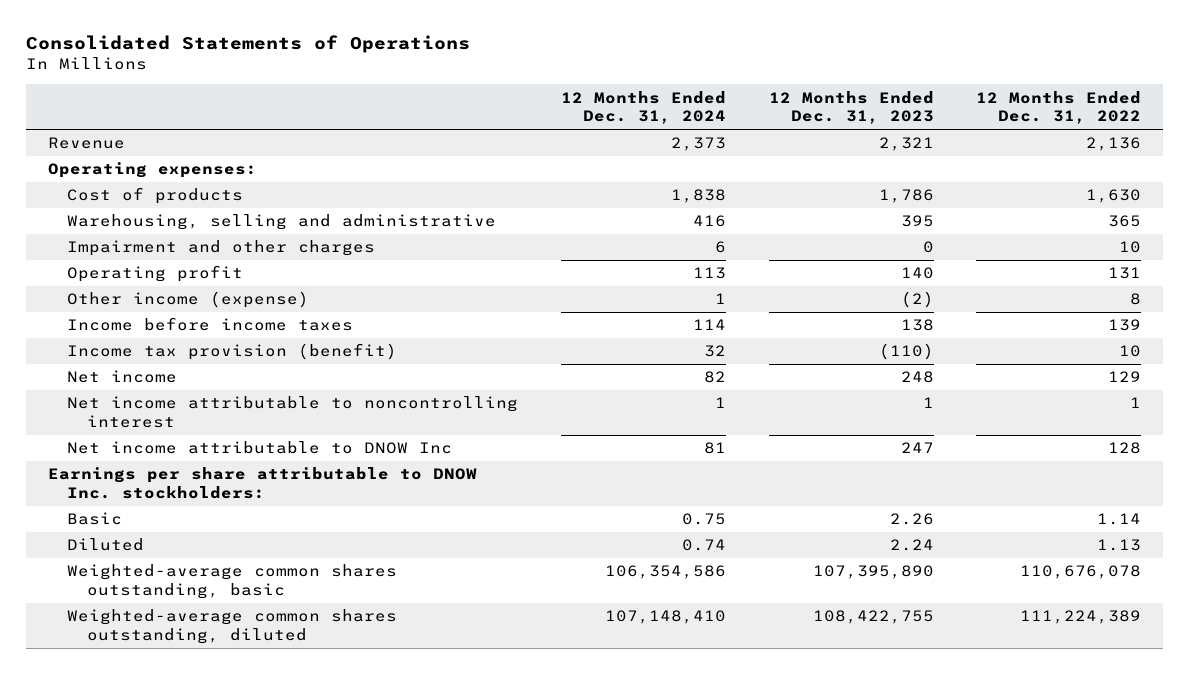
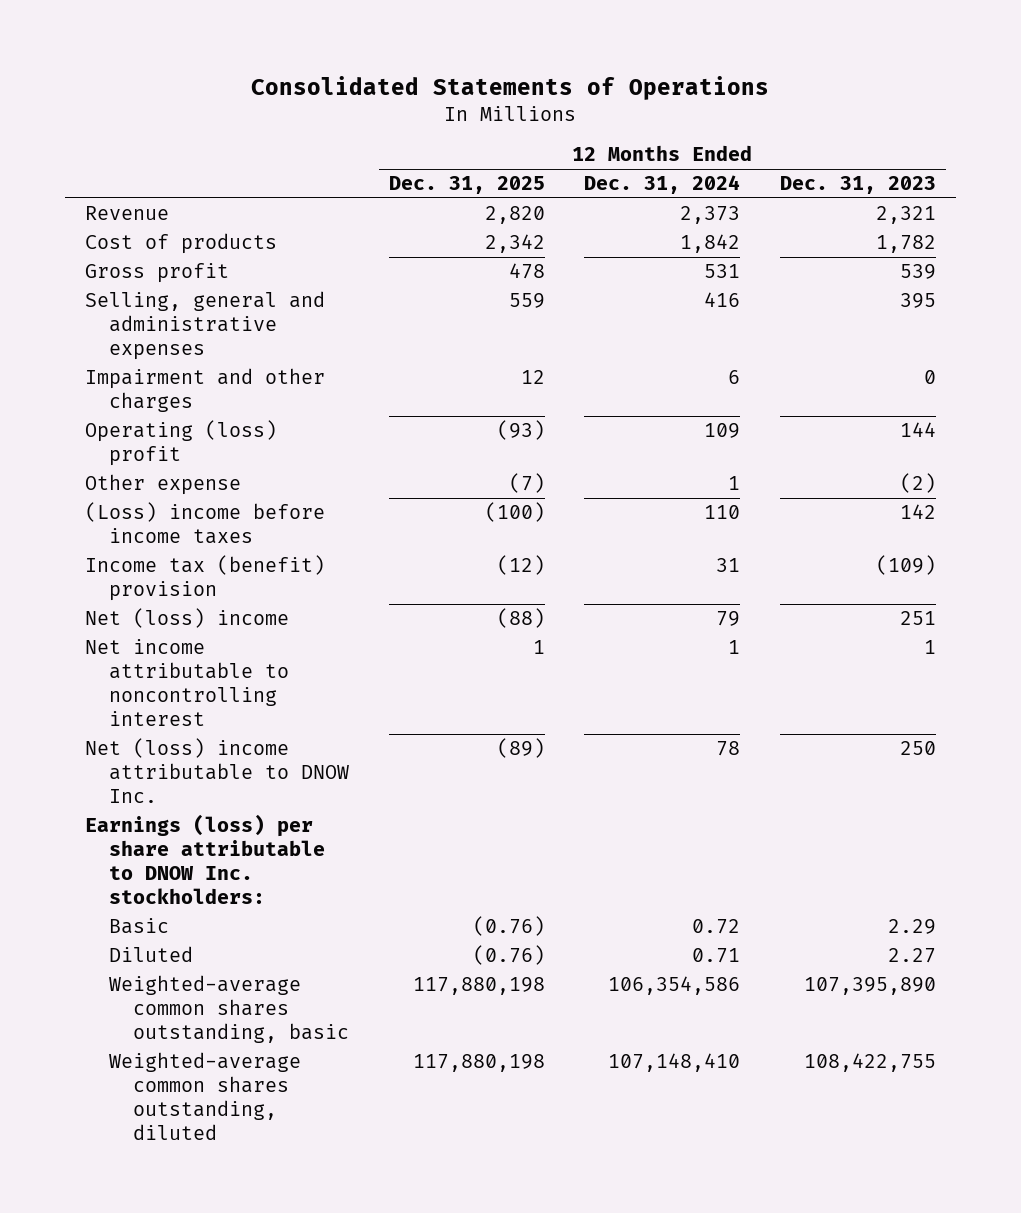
- | 12 Months Ended Dec. 31, 2024 | 12 Months Ended Dec. 31, 2023 | 12 Months Ended Dec. 31, 2022
+ | 12 Months Ended Dec. 31, 2025 | 12 Months Ended Dec. 31, 2024 | 12 Months Ended Dec. 31, 2023
- Operating expenses:
- Cost of products | 1,838 | 1,786 | 1,630
- Warehousing, selling and administrative | 416 | 395 | 365
+ Cost of products | 2,342 | 1,842 | 1,782
+ Gross profit | 478 | 531 | 539
+ Selling, general and administrative expenses | 559 | 416 | 395
- Operating profit | 113 | 140 | 131
- Other income (expense) | 1 | (2) | 8
- Income before income taxes | 114 | 138 | 139
- Income tax provision (benefit) | 32 | (110) | 10
- Net income | 82 | 248 | 129
+ Operating (loss) profit | (93) | 109 | 144
+ Other expense | (7) | 1 | (2)
+ (Loss) income before income taxes | (100) | 110 | 142
+ Income tax (benefit) provision | (12) | 31 | (109)
+ Net (loss) income | (88) | 79 | 251
- Net income attributable to DNOW Inc | 81 | 247 | 128
- Earnings per share attributable to DNOW Inc. stockholders:
- Basic | 0.75 | 2.26 | 1.14
- Diluted | 0.74 | 2.24 | 1.13
+ Net (loss) income attributable to DNOW Inc. | (89) | 78 | 250
+ Earnings (loss) per share attributable to DNOW Inc. stockholders:
+ Basic | (0.76) | 0.72 | 2.29
+ Diluted | (0.76) | 0.71 | 2.27

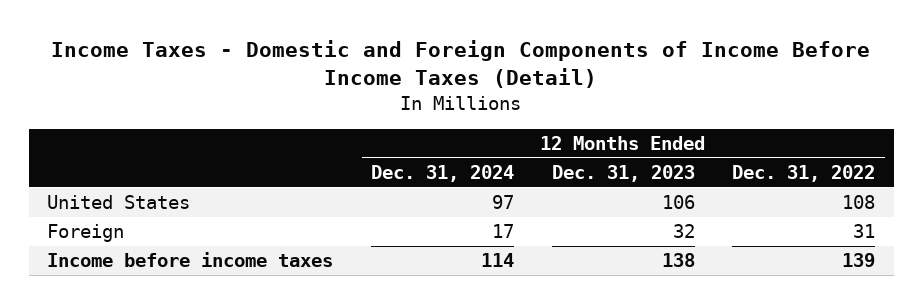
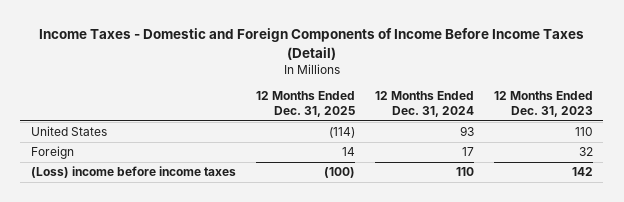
- | 12 Months Ended Dec. 31, 2024 | 12 Months Ended Dec. 31, 2023 | 12 Months Ended Dec. 31, 2022
+ | 12 Months Ended Dec. 31, 2025 | 12 Months Ended Dec. 31, 2024 | 12 Months Ended Dec. 31, 2023
- United States | 97 | 106 | 108
+ United States | (114) | 93 | 110
- Income before income taxes | 114 | 138 | 139
+ (Loss) income before income taxes | (100) | 110 | 142

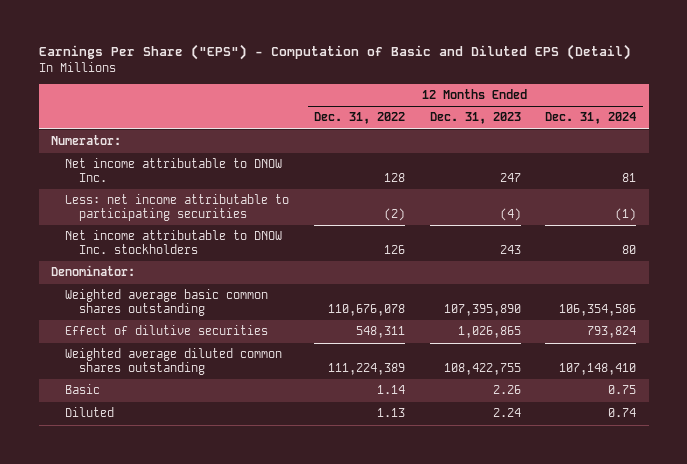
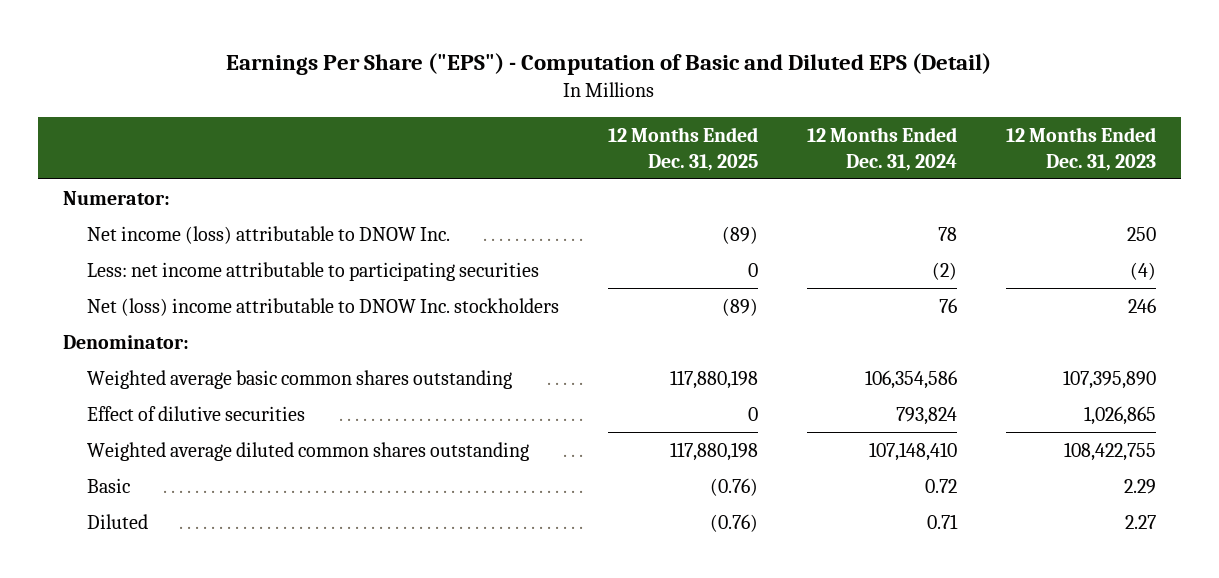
- | 12 Months Ended Dec. 31, 2022 | 12 Months Ended Dec. 31, 2023 | 12 Months Ended Dec. 31, 2024
+ | 12 Months Ended Dec. 31, 2025 | 12 Months Ended Dec. 31, 2024 | 12 Months Ended Dec. 31, 2023
- Net income attributable to DNOW Inc. | 128 | 247 | 81
- Less: net income attributable to participating securities | (2) | (4) | (1)
- Net income attributable to DNOW Inc. stockholders | 126 | 243 | 80
+ Net income (loss) attributable to DNOW Inc. | (89) | 78 | 250
+ Less: net income attributable to participating securities | 0 | (2) | (4)
+ Net (loss) income attributable to DNOW Inc. stockholders | (89) | 76 | 246
- Basic | 1.14 | 2.26 | 0.75
- Diluted | 1.13 | 2.24 | 0.74
+ Basic | (0.76) | 0.72 | 2.29
+ Diluted | (0.76) | 0.71 | 2.27

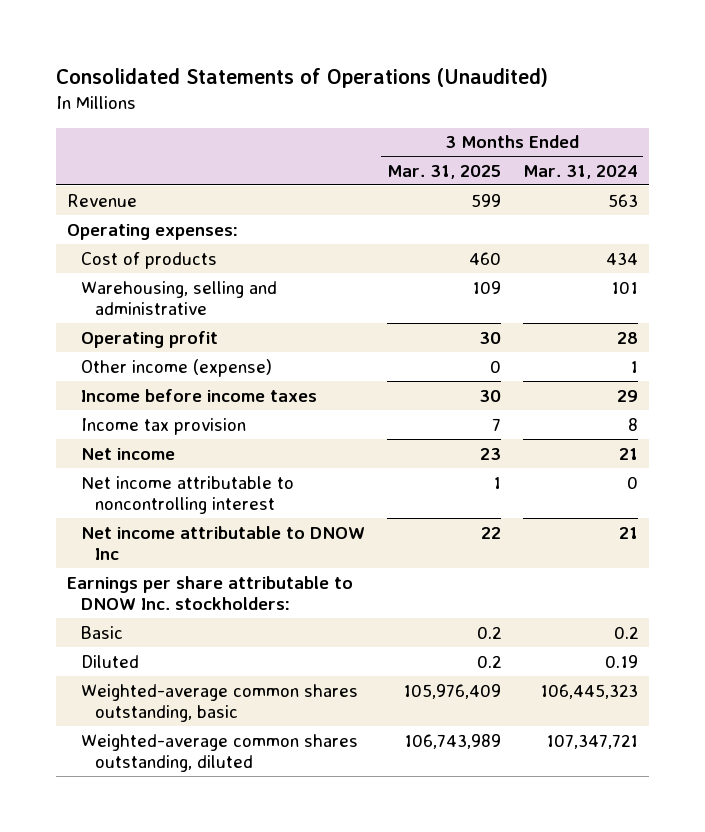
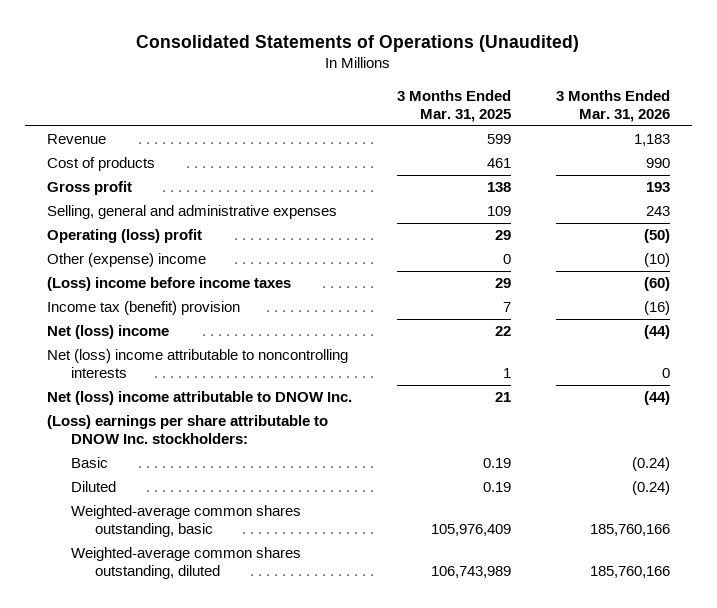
- | 3 Months Ended Mar. 31, 2025 | 3 Months Ended Mar. 31, 2024
+ | 3 Months Ended Mar. 31, 2025 | 3 Months Ended Mar. 31, 2026
- Operating expenses:
- Cost of products | 460 | 434
- Warehousing, selling and administrative | 109 | 101
- Operating profit | 30 | 28
- Other income (expense) | 0 | 1
- Income before income taxes | 30 | 29
- Income tax provision | 7 | 8
- Net income | 23 | 21
- Net income attributable to noncontrolling interest | 1 | 0
- Net income attributable to DNOW Inc | 22 | 21
- Earnings per share attributable to DNOW Inc. stockholders:
- Basic | 0.2 | 0.2
- Diluted | 0.2 | 0.19
+ Cost of products | 461 | 990
+ Gross profit | 138 | 193
+ Selling, general and administrative expenses | 109 | 243
+ Operating (loss) profit | 29 | (50)
+ Other (expense) income | 0 | (10)
+ (Loss) income before income taxes | 29 | (60)
+ Income tax (benefit) provision | 7 | (16)
+ Net (loss) income | 22 | (44)
+ Net (loss) income attributable to noncontrolling interests | 1 | 0
+ Net (loss) income attributable to DNOW Inc. | 21 | (44)
+ (Loss) earnings per share attributable to DNOW Inc. stockholders:
+ Basic | 0.19 | (0.24)
+ Diluted | 0.19 | (0.24)

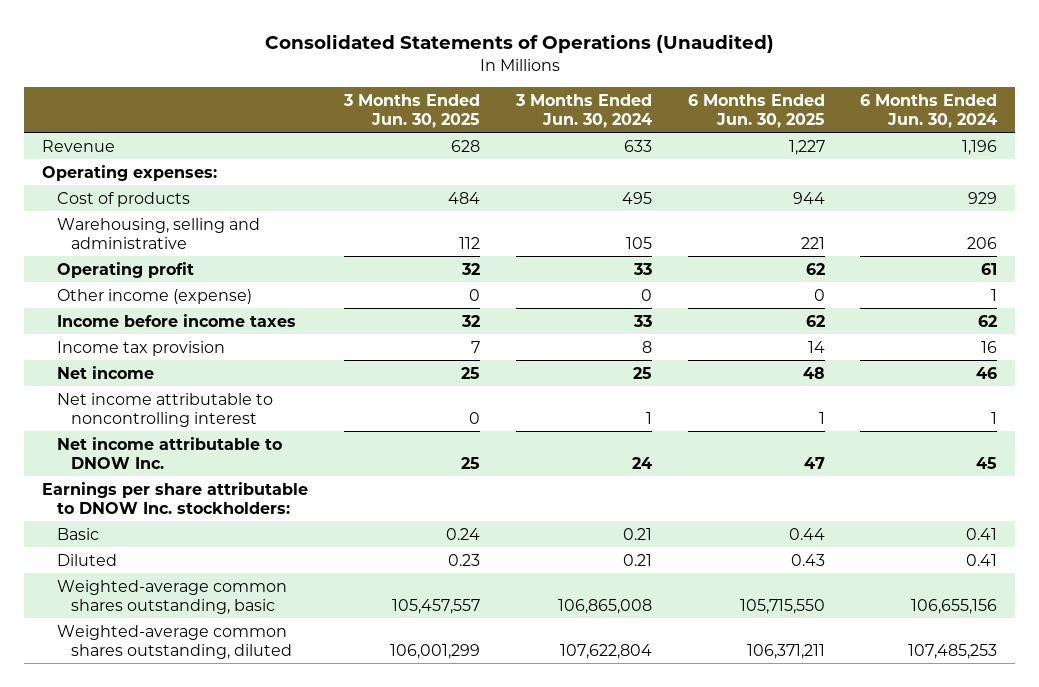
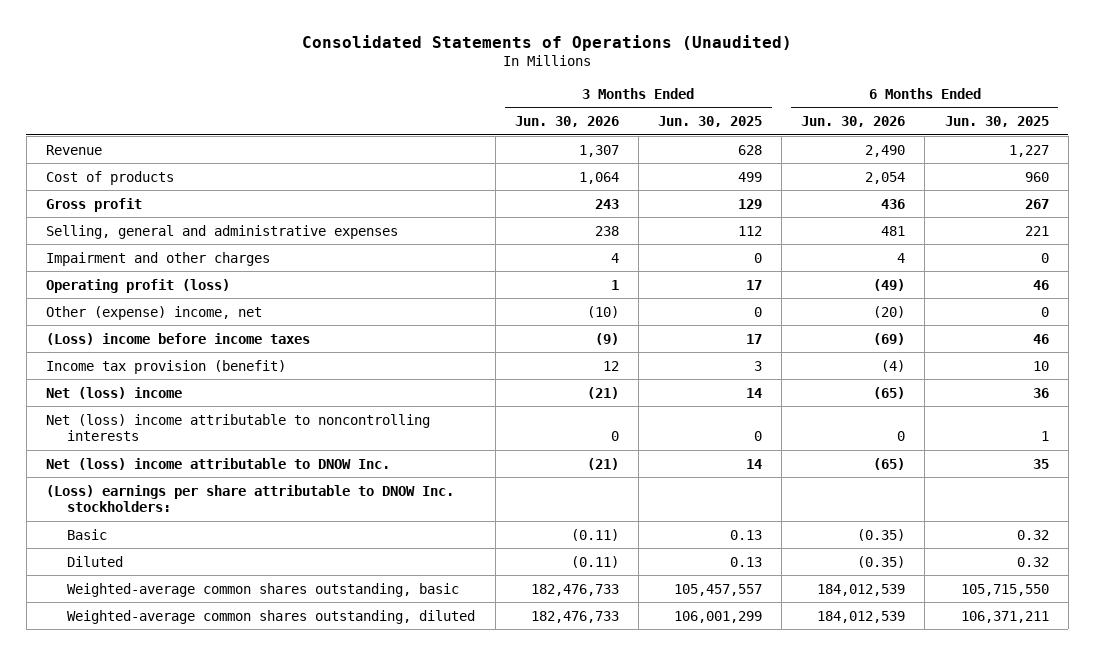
- | 3 Months Ended Jun. 30, 2025 | 3 Months Ended Jun. 30, 2024 | 6 Months Ended Jun. 30, 2025 | 6 Months Ended Jun. 30, 2024
+ | 3 Months Ended Jun. 30, 2026 | 3 Months Ended Jun. 30, 2025 | 6 Months Ended Jun. 30, 2026 | 6 Months Ended Jun. 30, 2025
- Operating expenses:
- Cost of products | 484 | 495 | 944 | 929
- Warehousing, selling and administrative | 112 | 105 | 221 | 206
- Operating profit | 32 | 33 | 62 | 61
- Other income (expense) | 0 | 0 | 0 | 1
- Income before income taxes | 32 | 33 | 62 | 62
- Income tax provision | 7 | 8 | 14 | 16
- Net income | 25 | 25 | 48 | 46
- Net income attributable to noncontrolling interest | 0 | 1 | 1 | 1
- Net income attributable to DNOW Inc. | 25 | 24 | 47 | 45
- Earnings per share attributable to DNOW Inc. stockholders:
- Basic | 0.24 | 0.21 | 0.44 | 0.41
- Diluted | 0.23 | 0.21 | 0.43 | 0.41
+ Cost of products | 1,064 | 499 | 2,054 | 960
+ Gross profit | 243 | 129 | 436 | 267
+ Selling, general and administrative expenses | 238 | 112 | 481 | 221
+ Impairment and other charges | 4 | 0 | 4 | 0
+ Operating profit (loss) | 1 | 17 | (49) | 46
+ Other (expense) income, net | (10) | 0 | (20) | 0
+ (Loss) income before income taxes | (9) | 17 | (69) | 46
+ Income tax provision (benefit) | 12 | 3 | (4) | 10
+ Net (loss) income | (21) | 14 | (65) | 36
+ Net (loss) income attributable to noncontrolling interests | 0 | 0 | 0 | 1
+ Net (loss) income attributable to DNOW Inc. | (21) | 14 | (65) | 35
+ (Loss) earnings per share attributable to DNOW Inc. stockholders:
+ Basic | (0.11) | 0.13 | (0.35) | 0.32
+ Diluted | (0.11) | 0.13 | (0.35) | 0.32

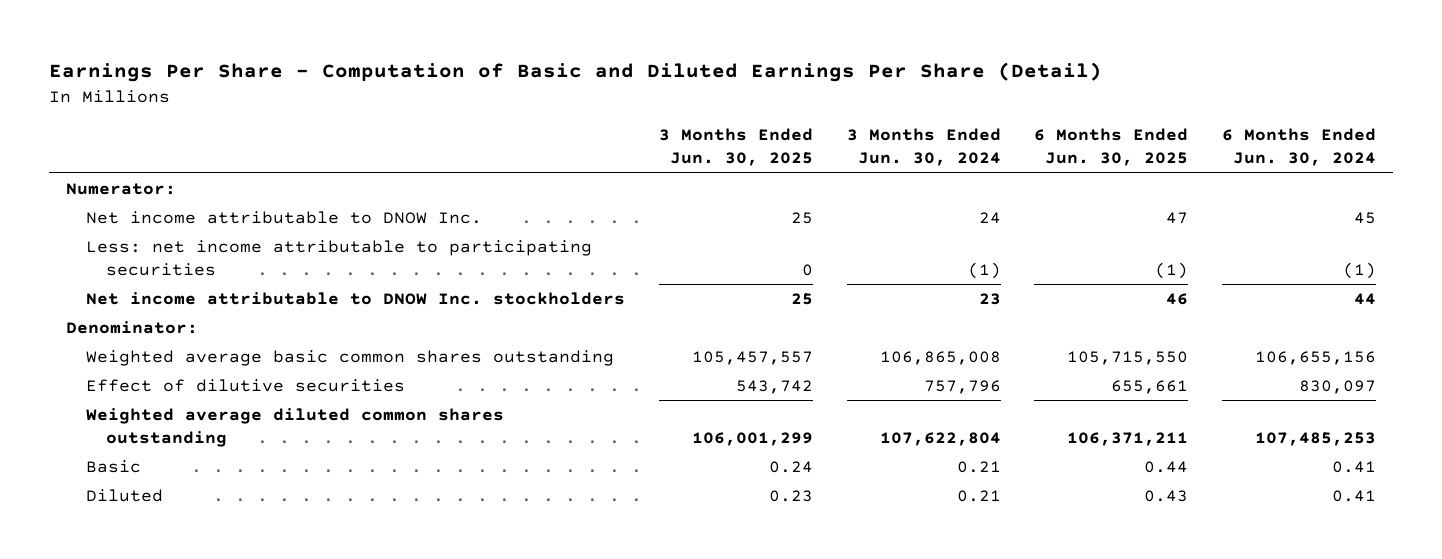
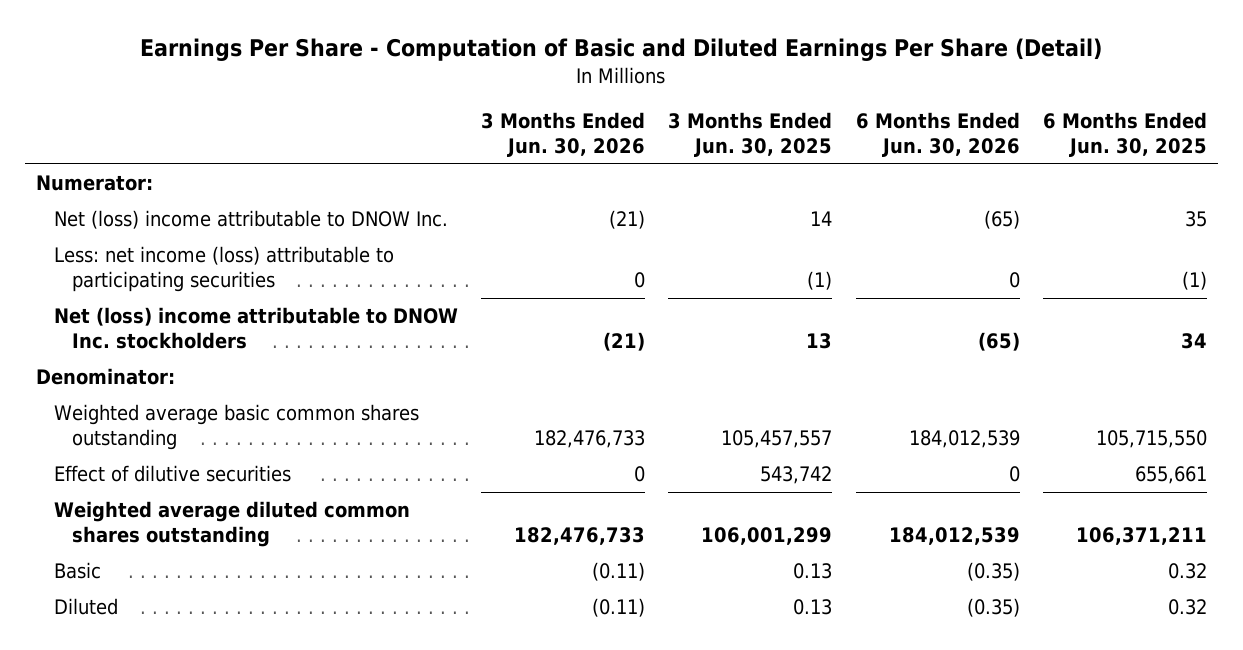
- | 3 Months Ended Jun. 30, 2025 | 3 Months Ended Jun. 30, 2024 | 6 Months Ended Jun. 30, 2025 | 6 Months Ended Jun. 30, 2024
+ | 3 Months Ended Jun. 30, 2026 | 3 Months Ended Jun. 30, 2025 | 6 Months Ended Jun. 30, 2026 | 6 Months Ended Jun. 30, 2025
- Net income attributable to DNOW Inc. | 25 | 24 | 47 | 45
- Less: net income attributable to participating securities | 0 | (1) | (1) | (1)
- Net income attributable to DNOW Inc. stockholders | 25 | 23 | 46 | 44
+ Net (loss) income attributable to DNOW Inc. | (21) | 14 | (65) | 35
+ Less: net income (loss) attributable to participating securities | 0 | (1) | 0 | (1)
+ Net (loss) income attributable to DNOW Inc. stockholders | (21) | 13 | (65) | 34
- Basic | 0.24 | 0.21 | 0.44 | 0.41
- Diluted | 0.23 | 0.21 | 0.43 | 0.41
+ Basic | (0.11) | 0.13 | (0.35) | 0.32
+ Diluted | (0.11) | 0.13 | (0.35) | 0.32

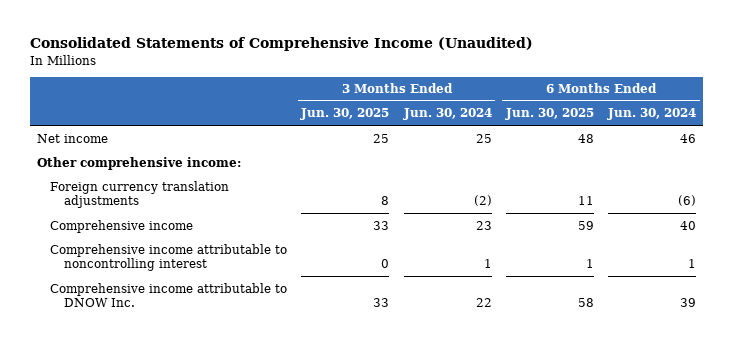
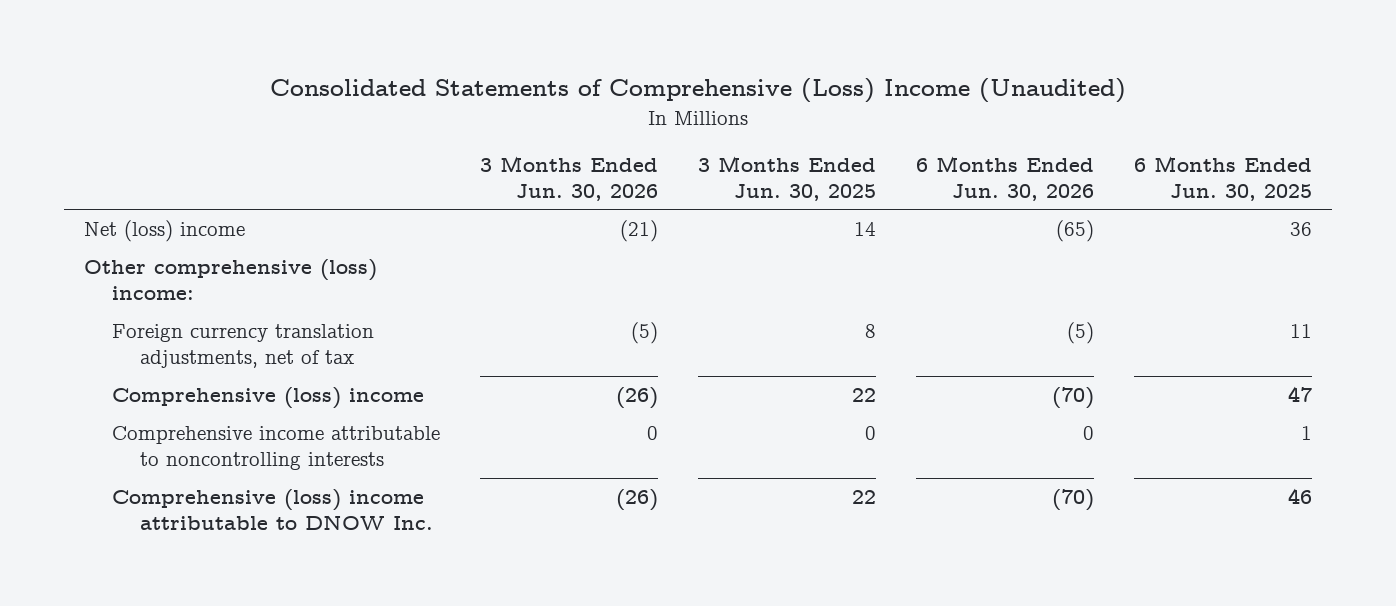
- Consolidated Statements of Comprehensive Income (Unaudited)
+ Consolidated Statements of Comprehensive (Loss) Income (Unaudited)
- | 3 Months Ended Jun. 30, 2025 | 3 Months Ended Jun. 30, 2024 | 6 Months Ended Jun. 30, 2025 | 6 Months Ended Jun. 30, 2024
+ | 3 Months Ended Jun. 30, 2026 | 3 Months Ended Jun. 30, 2025 | 6 Months Ended Jun. 30, 2026 | 6 Months Ended Jun. 30, 2025
- Net income | 25 | 25 | 48 | 46
- Other comprehensive income:
- Foreign currency translation adjustments | 8 | (2) | 11 | (6)
- Comprehensive income | 33 | 23 | 59 | 40
- Comprehensive income attributable to noncontrolling interest | 0 | 1 | 1 | 1
- Comprehensive income attributable to DNOW Inc. | 33 | 22 | 58 | 39
+ Net (loss) income | (21) | 14 | (65) | 36
+ Other comprehensive (loss) income:
+ Foreign currency translation adjustments, net of tax | (5) | 8 | (5) | 11
+ Comprehensive (loss) income | (26) | 22 | (70) | 47
+ Comprehensive income attributable to noncontrolling interests | 0 | 0 | 0 | 1
+ Comprehensive (loss) income attributable to DNOW Inc. | (26) | 22 | (70) | 46

